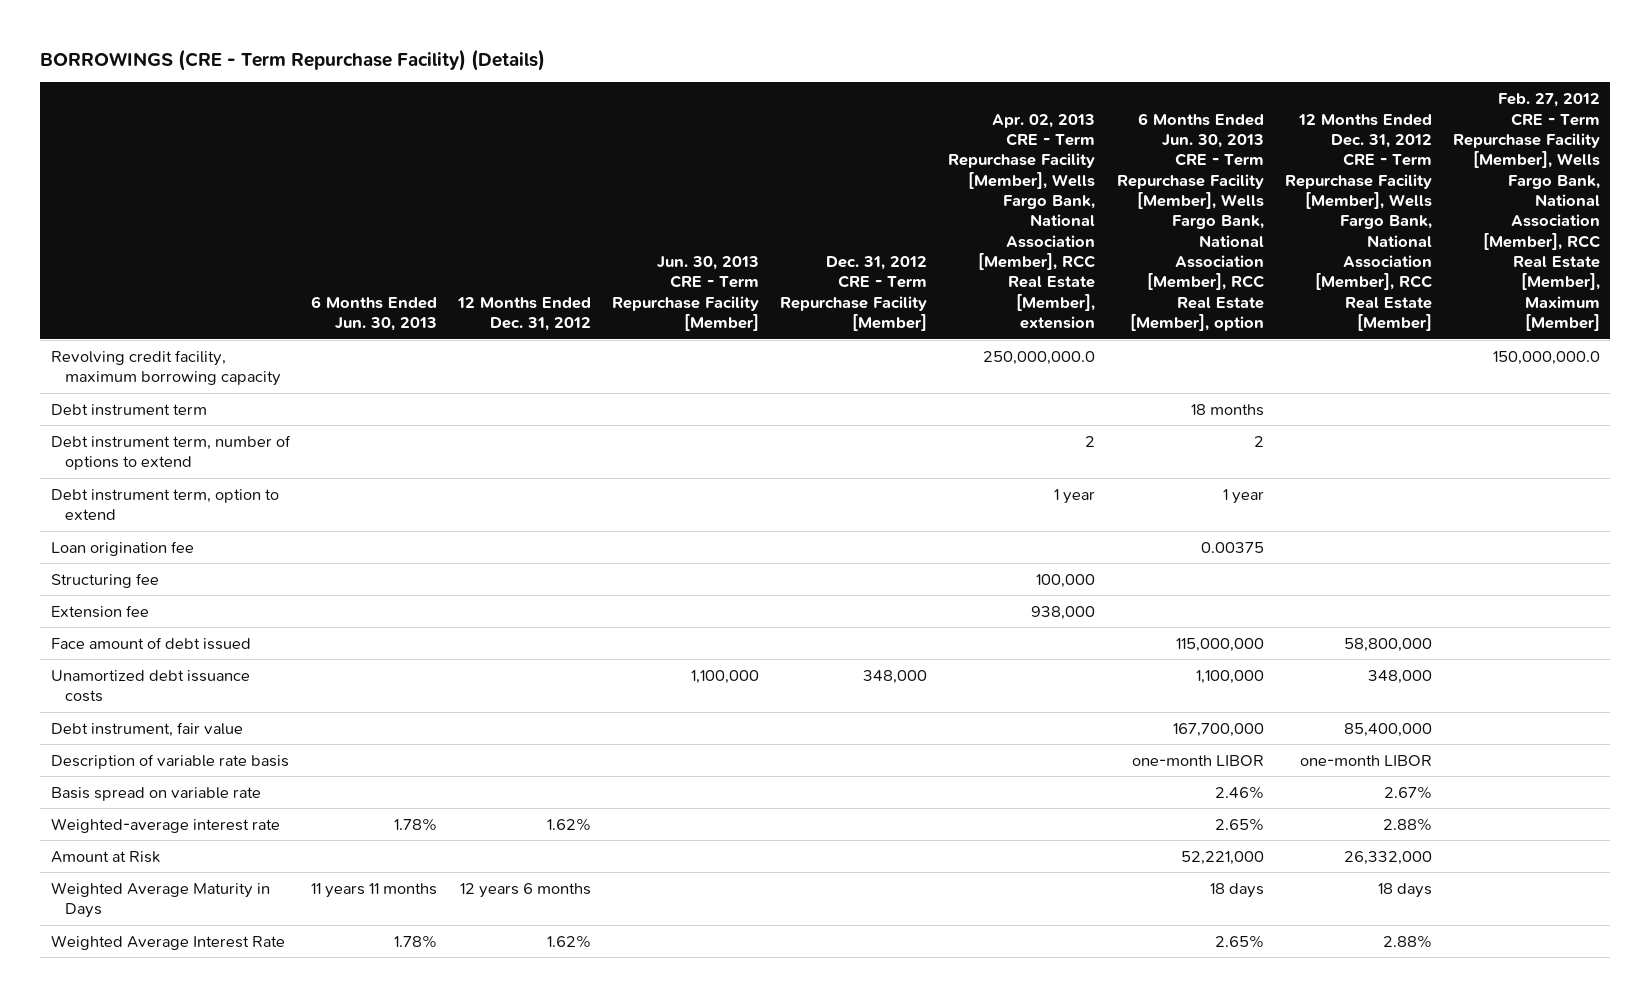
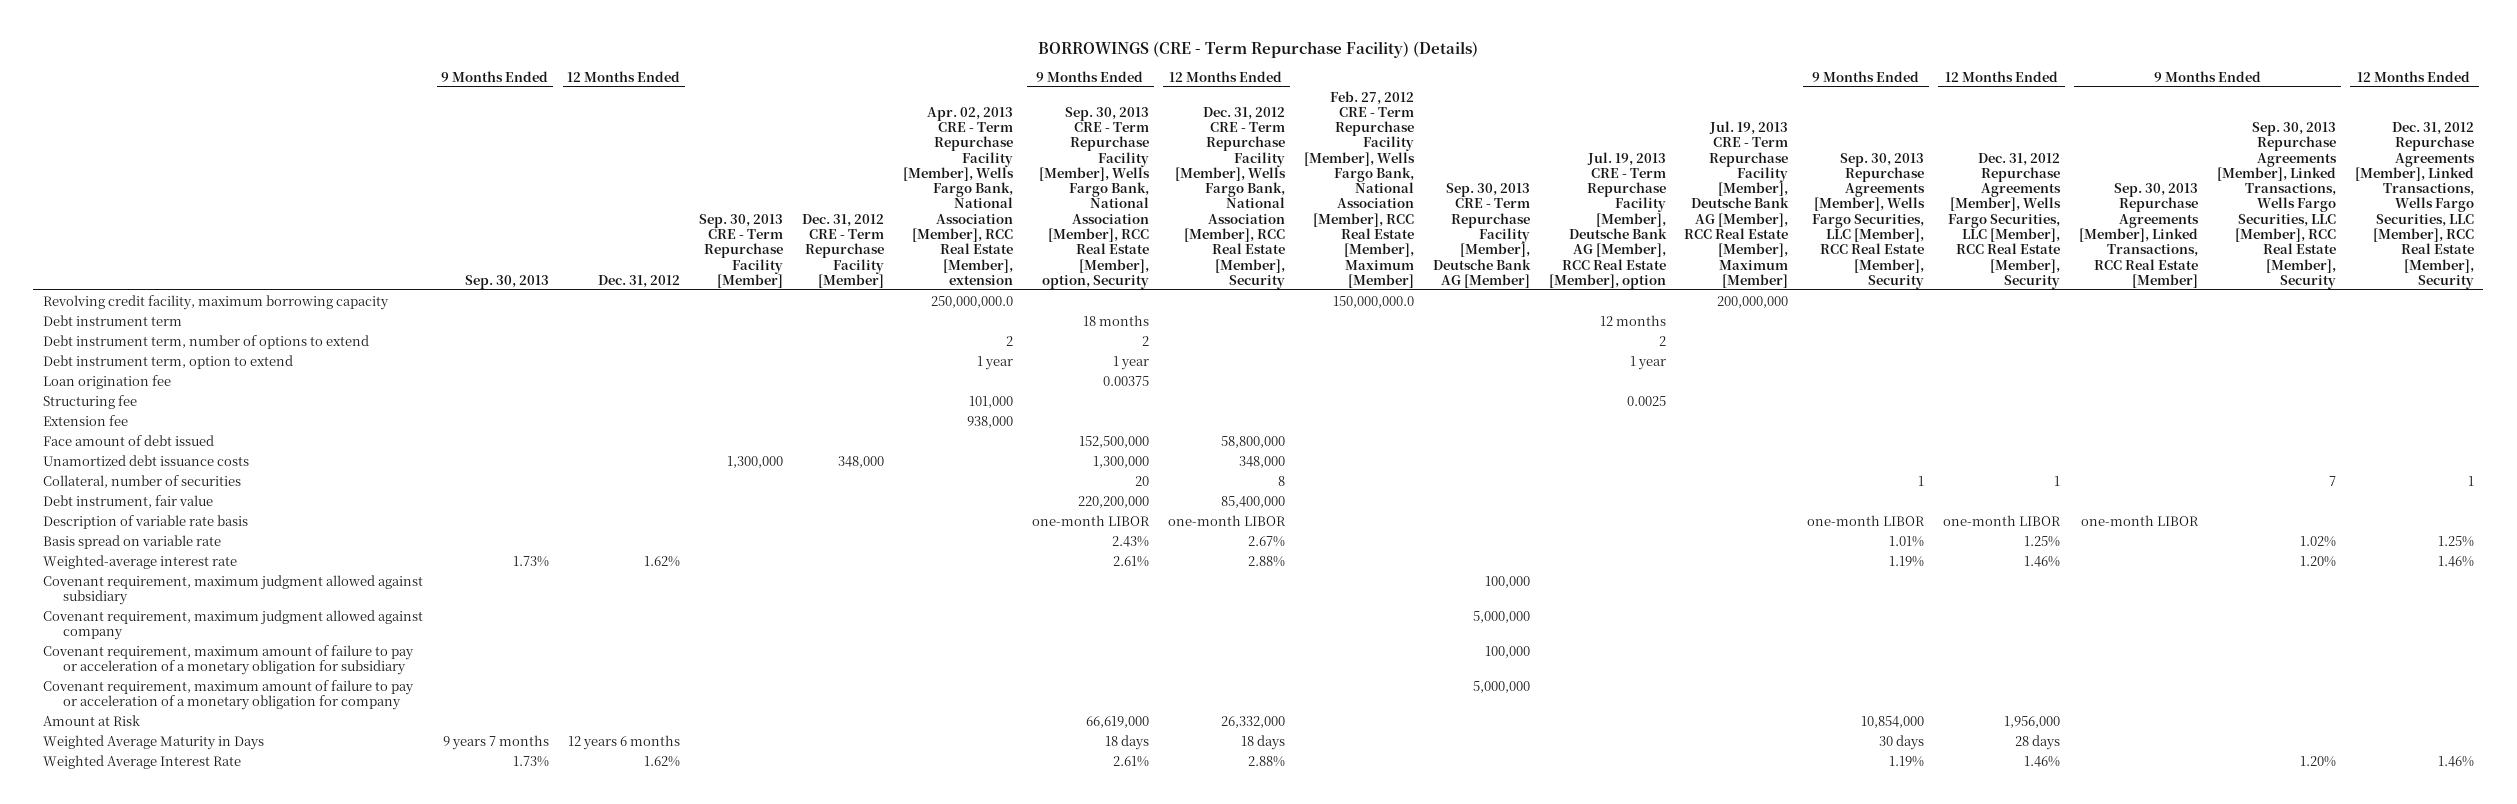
- | 6 Months Ended Jun. 30, 2013 | 12 Months Ended Dec. 31, 2012 | Jun. 30, 2013 CRE - Term Repurchase Facility [Member] | Dec. 31, 2012 CRE - Term Repurchase Facility [Member] | Apr. 02, 2013 CRE - Term Repurchase Facility [Member], Wells Fargo Bank, National Association [Member], RCC Real Estate [Member], extension | 6 Months Ended Jun. 30, 2013 CRE - Term Repurchase Facility [Member], Wells Fargo Bank, National Association [Member], RCC Real Estate [Member], option | 12 Months Ended Dec. 31, 2012 CRE - Term Repurchase Facility [Member], Wells Fargo Bank, National Association [Member], RCC Real Estate [Member] | Feb. 27, 2012 CRE - Term Repurchase Facility [Member], Wells Fargo Bank, National Association [Member], RCC Real Estate [Member], Maximum [Member]
+ | 9 Months Ended Sep. 30, 2013 | 12 Months Ended Dec. 31, 2012 | Sep. 30, 2013 CRE - Term Repurchase Facility [Member] | Dec. 31, 2012 CRE - Term Repurchase Facility [Member] | Apr. 02, 2013 CRE - Term Repurchase Facility [Member], Wells Fargo Bank, National Association [Member], RCC Real Estate [Member], extension | 9 Months Ended Sep. 30, 2013 CRE - Term Repurchase Facility [Member], Wells Fargo Bank, National Association [Member], RCC Real Estate [Member], option, Security | 12 Months Ended Dec. 31, 2012 CRE - Term Repurchase Facility [Member], Wells Fargo Bank, National Association [Member], RCC Real Estate [Member], Security | Feb. 27, 2012 CRE - Term Repurchase Facility [Member], Wells Fargo Bank, National Association [Member], RCC Real Estate [Member], Maximum [Member] | Sep. 30, 2013 CRE - Term Repurchase Facility [Member], Deutsche Bank AG [Member] | Jul. 19, 2013 CRE - Term Repurchase Facility [Member], Deutsche Bank AG [Member], RCC Real Estate [Member], option | Jul. 19, 2013 CRE - Term Repurchase Facility [Member], Deutsche Bank AG [Member], RCC Real Estate [Member], Maximum [Member] | 9 Months Ended Sep. 30, 2013 Repurchase Agreements [Member], Wells Fargo Securities, LLC [Member], RCC Real Estate [Member], Security | 12 Months Ended Dec. 31, 2012 Repurchase Agreements [Member], Wells Fargo Securities, LLC [Member], RCC Real Estate [Member], Security | 9 Months Ended Sep. 30, 2013 Repurchase Agreements [Member], Linked Transactions, RCC Real Estate [Member] | 9 Months Ended Sep. 30, 2013 Repurchase Agreements [Member], Linked Transactions, Wells Fargo Securities, LLC [Member], RCC Real Estate [Member], Security | 12 Months Ended Dec. 31, 2012 Repurchase Agreements [Member], Linked Transactions, Wells Fargo Securities, LLC [Member], RCC Real Estate [Member], Security
- Structuring fee | | | | | 100,000 | | |
+ Structuring fee | | | | | 101,000 | | | | | 0.0025 | | | | | |
+ Collateral, number of securities | | | | | | 20 | 8 | | | | | 1 | 1 | | 7 | 1
+ Covenant requirement, maximum judgment allowed against subsidiary | | | | | | | | | 100,000 | | | | | | |
+ Covenant requirement, maximum judgment allowed against company | | | | | | | | | 5,000,000 | | | | | | |
+ Covenant requirement, maximum amount of failure to pay or acceleration of a monetary obligation for subsidiary | | | | | | | | | 100,000 | | | | | | |
+ Covenant requirement, maximum amount of failure to pay or acceleration of a monetary obligation for company | | | | | | | | | 5,000,000 | | | | | | |

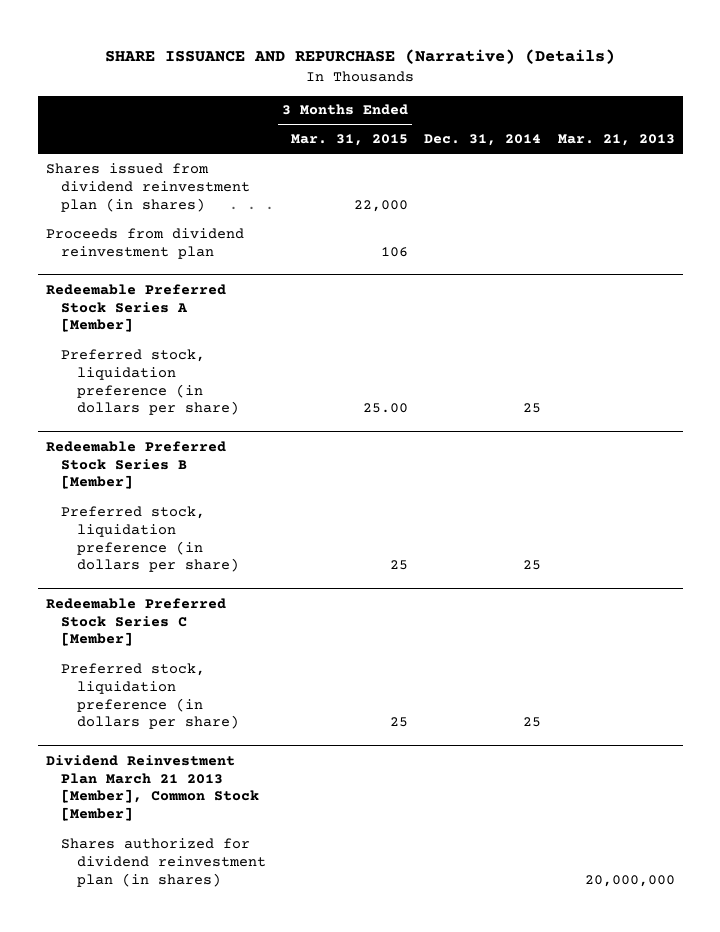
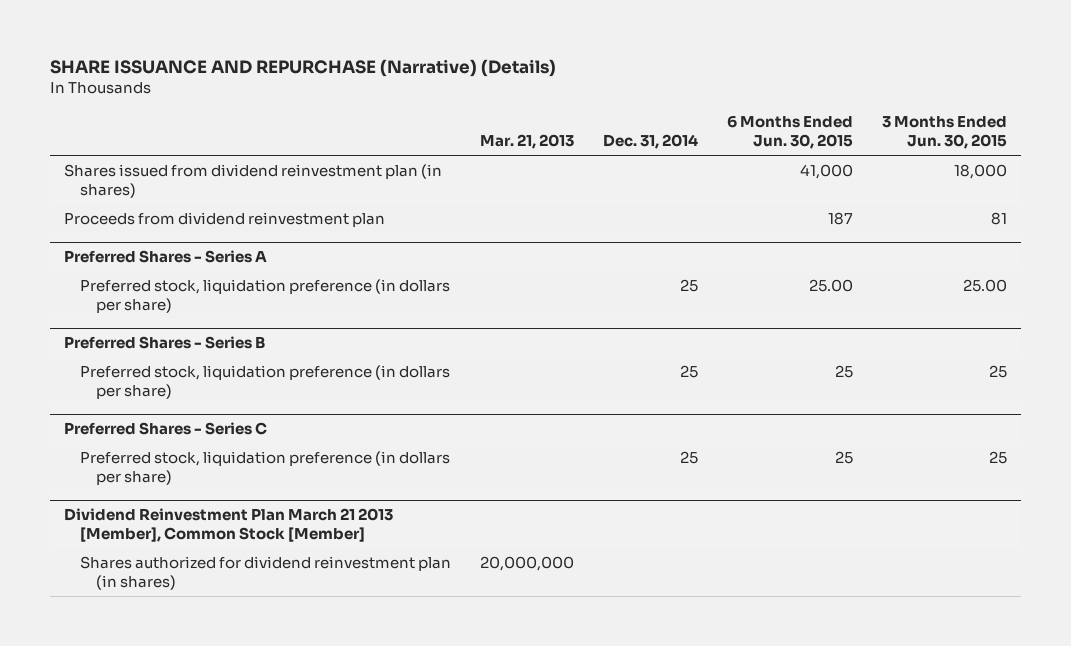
- | 3 Months Ended Mar. 31, 2015 | Dec. 31, 2014 | Mar. 21, 2013
+ | Mar. 21, 2013 | Dec. 31, 2014 | 6 Months Ended Jun. 30, 2015 | 3 Months Ended Jun. 30, 2015
- Redeemable Preferred Stock Series A [Member]
+ Preferred Shares - Series A
- Redeemable Preferred Stock Series B [Member]
+ Preferred Shares - Series B
- Redeemable Preferred Stock Series C [Member]
+ Preferred Shares - Series C

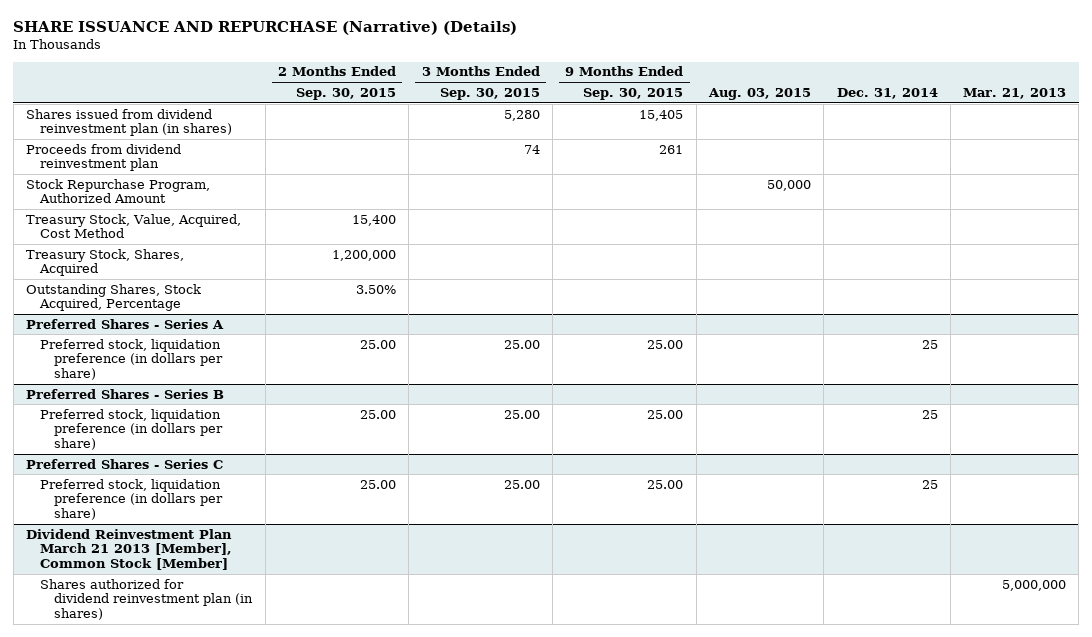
- | Mar. 21, 2013 | Dec. 31, 2014 | 6 Months Ended Jun. 30, 2015 | 3 Months Ended Jun. 30, 2015
+ | 2 Months Ended Sep. 30, 2015 | 3 Months Ended Sep. 30, 2015 | 9 Months Ended Sep. 30, 2015 | Aug. 03, 2015 | Dec. 31, 2014 | Mar. 21, 2013
+ Stock Repurchase Program, Authorized Amount | | | | 50,000 | |
+ Treasury Stock, Value, Acquired, Cost Method | 15,400 | | | | |
+ Treasury Stock, Shares, Acquired | 1,200,000 | | | | |
+ Outstanding Shares, Stock Acquired, Percentage | 3.50% | | | | |
@ Dividend Reinvestment Plan March 21 2013 [Member], Common Stock [Member]
- Shares authorized for dividend reinvestment plan (in shares) | 20,000,000 | | |
+ Shares authorized for dividend reinvestment plan (in shares) | | | | | | 5,000,000

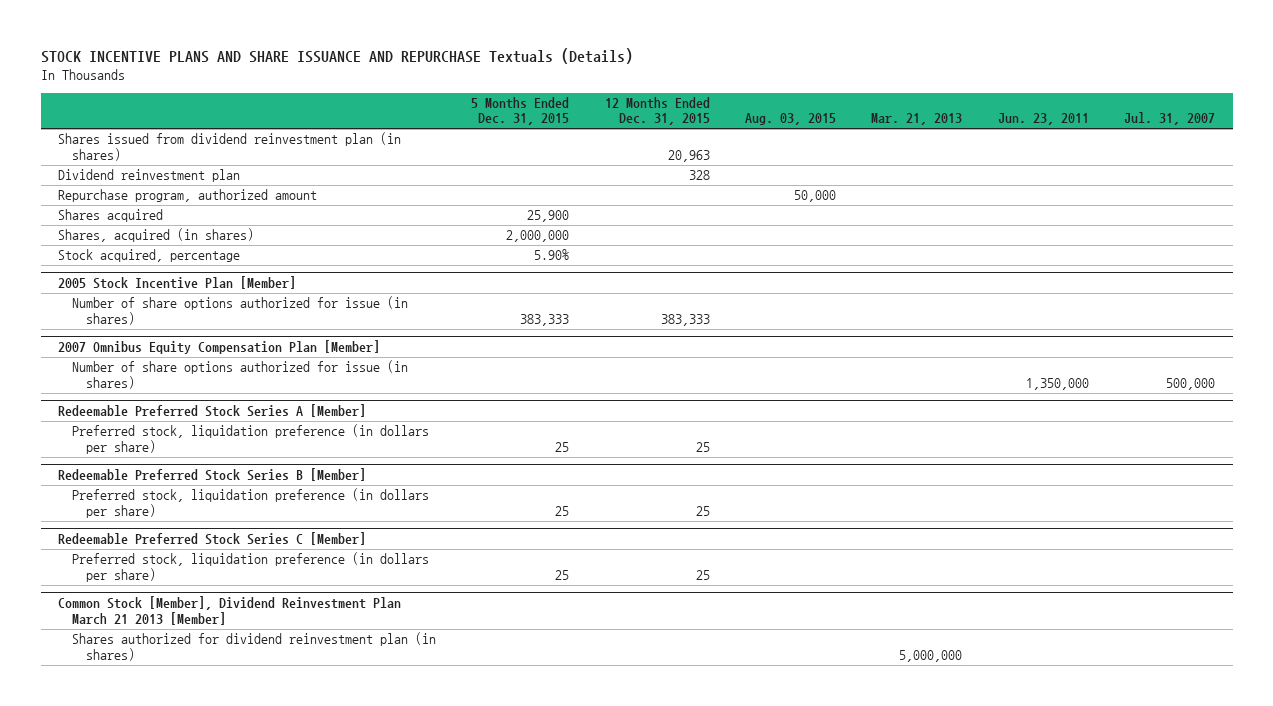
- SHARE ISSUANCE AND REPURCHASE (Narrative) (Details)
+ STOCK INCENTIVE PLANS AND SHARE ISSUANCE AND REPURCHASE Textuals (Details)
- | 2 Months Ended Sep. 30, 2015 | 3 Months Ended Sep. 30, 2015 | 9 Months Ended Sep. 30, 2015 | Aug. 03, 2015 | Dec. 31, 2014 | Mar. 21, 2013
+ | 5 Months Ended Dec. 31, 2015 | 12 Months Ended Dec. 31, 2015 | Aug. 03, 2015 | Mar. 21, 2013 | Jun. 23, 2011 | Jul. 31, 2007
- Proceeds from dividend reinvestment plan | | 74 | 261 | | |
- Stock Repurchase Program, Authorized Amount | | | | 50,000 | |
- Treasury Stock, Value, Acquired, Cost Method | 15,400 | | | | |
- Treasury Stock, Shares, Acquired | 1,200,000 | | | | |
- Outstanding Shares, Stock Acquired, Percentage | 3.50% | | | | |
- Preferred Shares - Series A
+ Dividend reinvestment plan | | 328 | | | |
+ Repurchase program, authorized amount | | | 50,000 | | |
+ Shares acquired | 25,900 | | | | |
+ Shares, acquired (in shares) | 2,000,000 | | | | |
+ Stock acquired, percentage | 5.90% | | | | |
+ 2005 Stock Incentive Plan [Member]
+ Number of share options authorized for issue (in shares) | 383,333 | 383,333 | | | |
+ 2007 Omnibus Equity Compensation Plan [Member]
+ Number of share options authorized for issue (in shares) | | | | | 1,350,000 | 500,000
+ Redeemable Preferred Stock Series A [Member]
- Preferred Shares - Series B
+ Redeemable Preferred Stock Series B [Member]
- Preferred Shares - Series C
+ Redeemable Preferred Stock Series C [Member]
- Dividend Reinvestment Plan March 21 2013 [Member], Common Stock [Member]
+ Common Stock [Member], Dividend Reinvestment Plan March 21 2013 [Member]

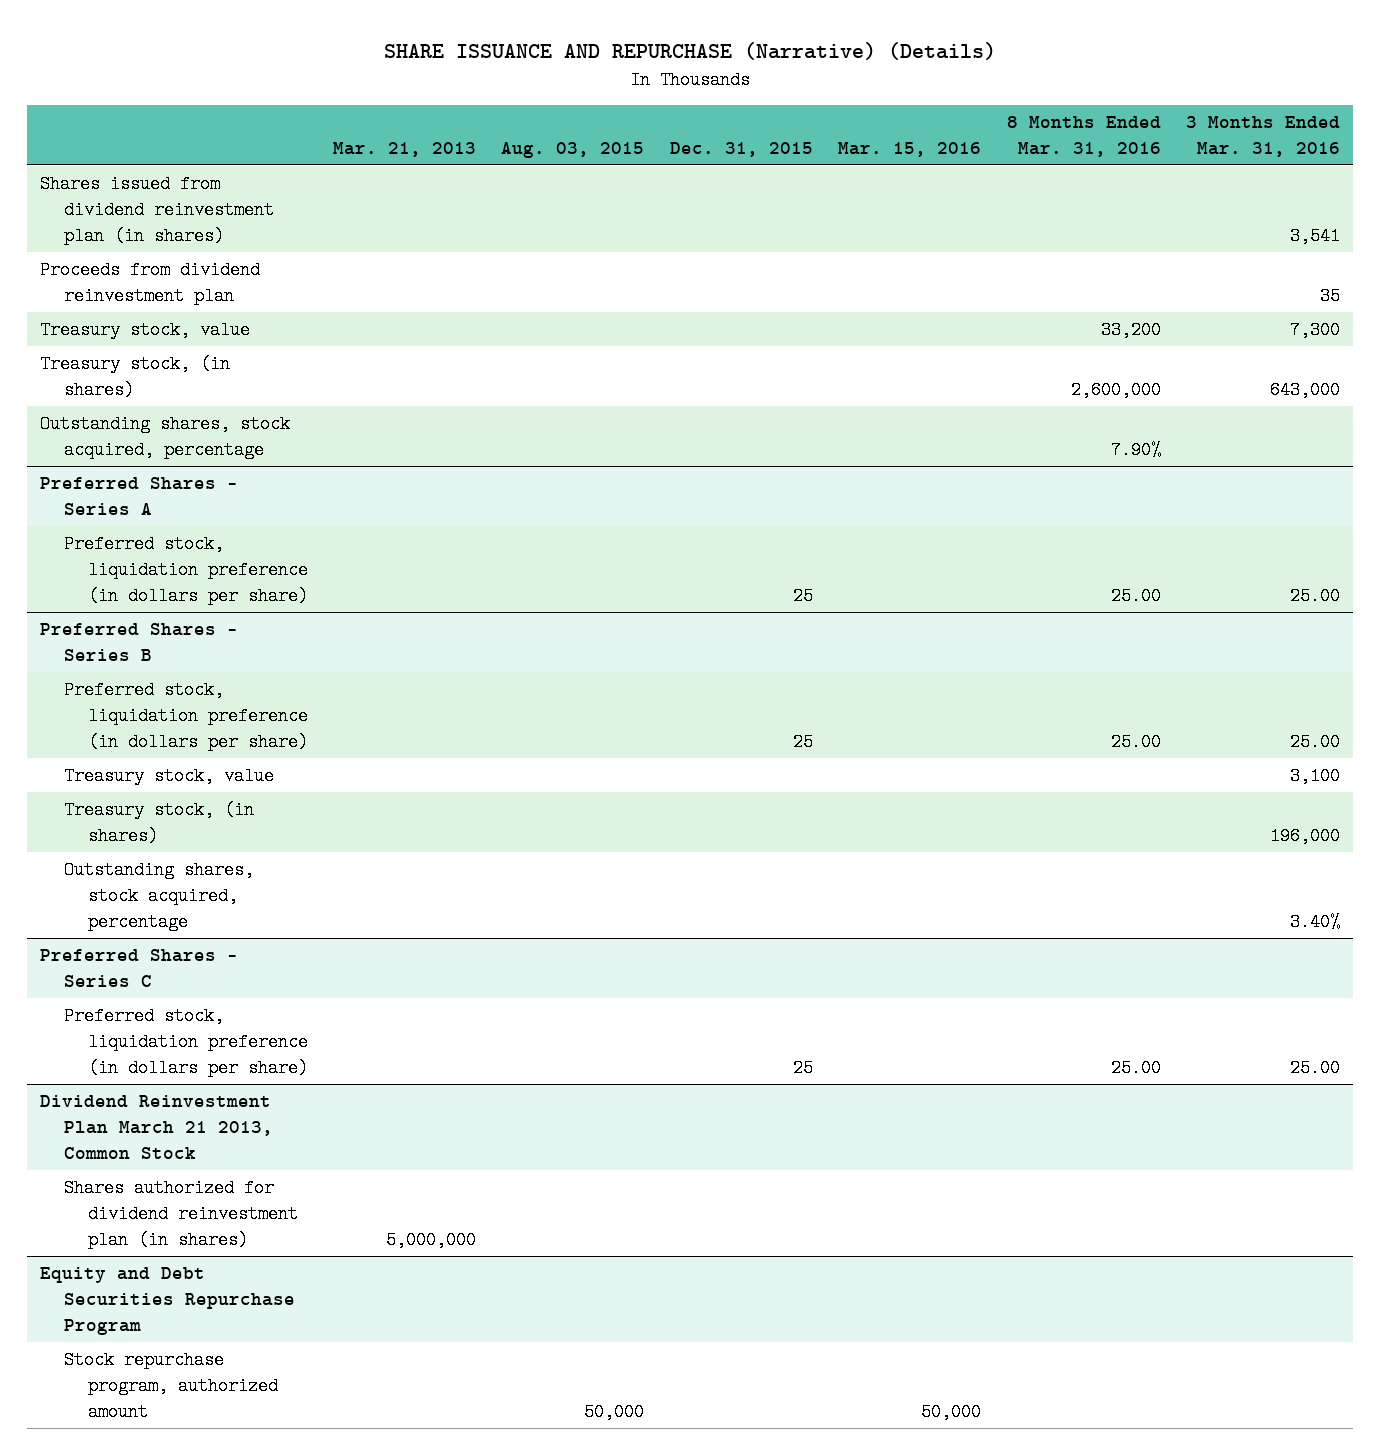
- STOCK INCENTIVE PLANS AND SHARE ISSUANCE AND REPURCHASE Textuals (Details)
+ SHARE ISSUANCE AND REPURCHASE (Narrative) (Details)
- | 5 Months Ended Dec. 31, 2015 | 12 Months Ended Dec. 31, 2015 | Aug. 03, 2015 | Mar. 21, 2013 | Jun. 23, 2011 | Jul. 31, 2007
+ | Mar. 21, 2013 | Aug. 03, 2015 | Dec. 31, 2015 | Mar. 15, 2016 | 8 Months Ended Mar. 31, 2016 | 3 Months Ended Mar. 31, 2016
- Dividend reinvestment plan | | 328 | | | |
- Repurchase program, authorized amount | | | 50,000 | | |
- Shares acquired | 25,900 | | | | |
- Shares, acquired (in shares) | 2,000,000 | | | | |
- Stock acquired, percentage | 5.90% | | | | |
- 2005 Stock Incentive Plan [Member]
- Number of share options authorized for issue (in shares) | 383,333 | 383,333 | | | |
- 2007 Omnibus Equity Compensation Plan [Member]
- Number of share options authorized for issue (in shares) | | | | | 1,350,000 | 500,000
- Redeemable Preferred Stock Series A [Member]
+ Proceeds from dividend reinvestment plan | | | | | | 35
+ Treasury stock, value | | | | | 33,200 | 7,300
+ Treasury stock, (in shares) | | | | | 2,600,000 | 643,000
+ Outstanding shares, stock acquired, percentage | | | | | 7.90% |
+ Preferred Shares - Series A
- Redeemable Preferred Stock Series B [Member]
+ Preferred Shares - Series B
- Redeemable Preferred Stock Series C [Member]
+ Treasury stock, value | | | | | | 3,100
+ Treasury stock, (in shares) | | | | | | 196,000
+ Outstanding shares, stock acquired, percentage | | | | | | 3.40%
+ Preferred Shares - Series C
- Common Stock [Member], Dividend Reinvestment Plan March 21 2013 [Member]
+ Dividend Reinvestment Plan March 21 2013, Common Stock
+ Equity and Debt Securities Repurchase Program
+ Stock repurchase program, authorized amount | | 50,000 | | 50,000 | |

